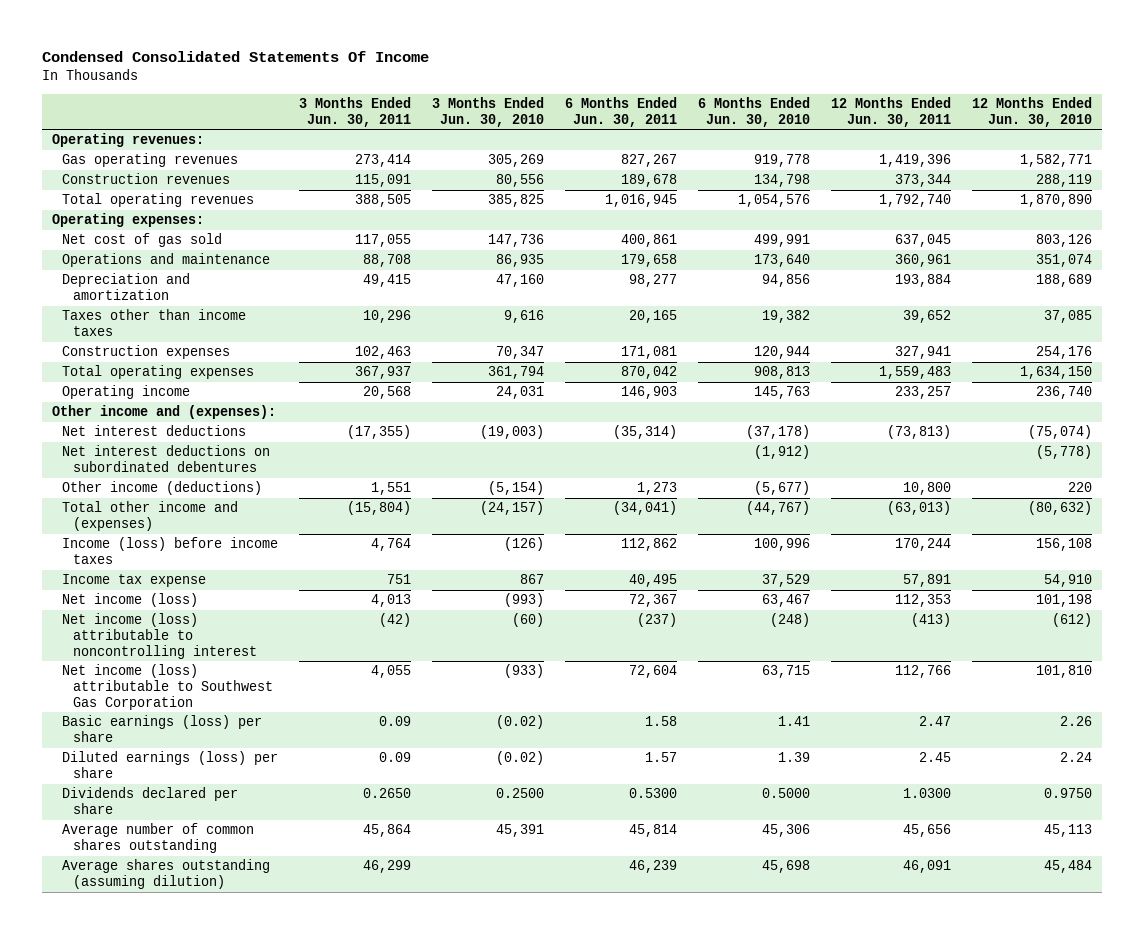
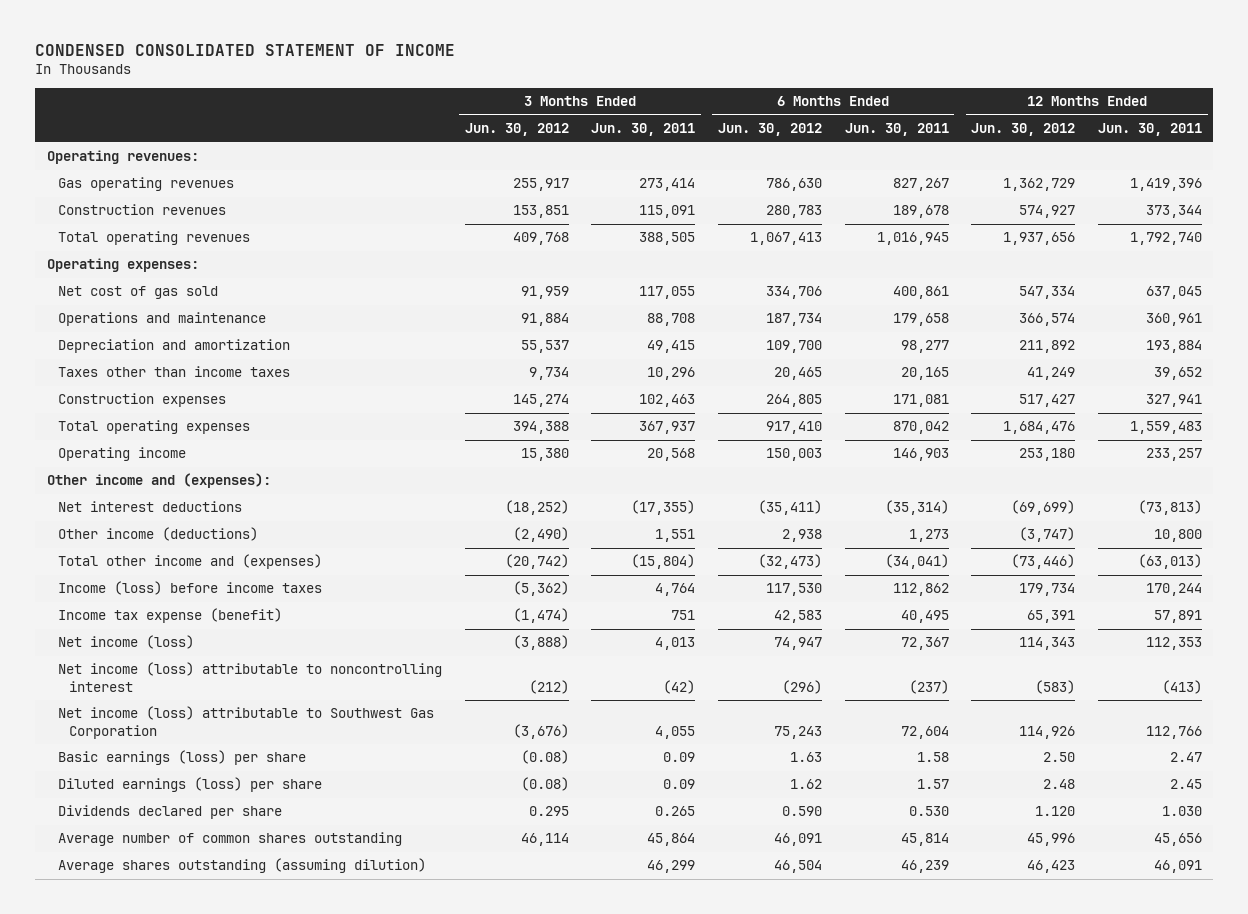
- Condensed Consolidated Statements Of Income
+ CONDENSED CONSOLIDATED STATEMENT OF INCOME
- | 3 Months Ended Jun. 30, 2011 | 3 Months Ended Jun. 30, 2010 | 6 Months Ended Jun. 30, 2011 | 6 Months Ended Jun. 30, 2010 | 12 Months Ended Jun. 30, 2011 | 12 Months Ended Jun. 30, 2010
+ | 3 Months Ended Jun. 30, 2012 | 3 Months Ended Jun. 30, 2011 | 6 Months Ended Jun. 30, 2012 | 6 Months Ended Jun. 30, 2011 | 12 Months Ended Jun. 30, 2012 | 12 Months Ended Jun. 30, 2011
- Net interest deductions on subordinated debentures | | | | (1,912) | | (5,778)
- Income tax expense | 751 | 867 | 40,495 | 37,529 | 57,891 | 54,910
+ Income tax expense (benefit) | (1,474) | 751 | 42,583 | 40,495 | 65,391 | 57,891
- Dividends declared per share | 0.2650 | 0.2500 | 0.5300 | 0.5000 | 1.0300 | 0.9750
+ Dividends declared per share | 0.295 | 0.265 | 0.590 | 0.530 | 1.120 | 1.030

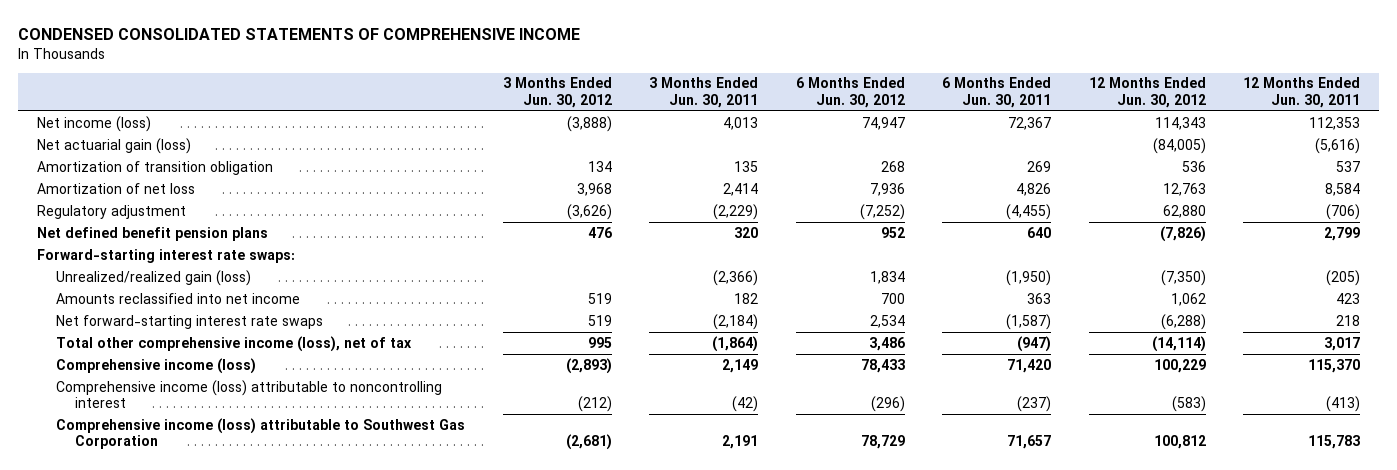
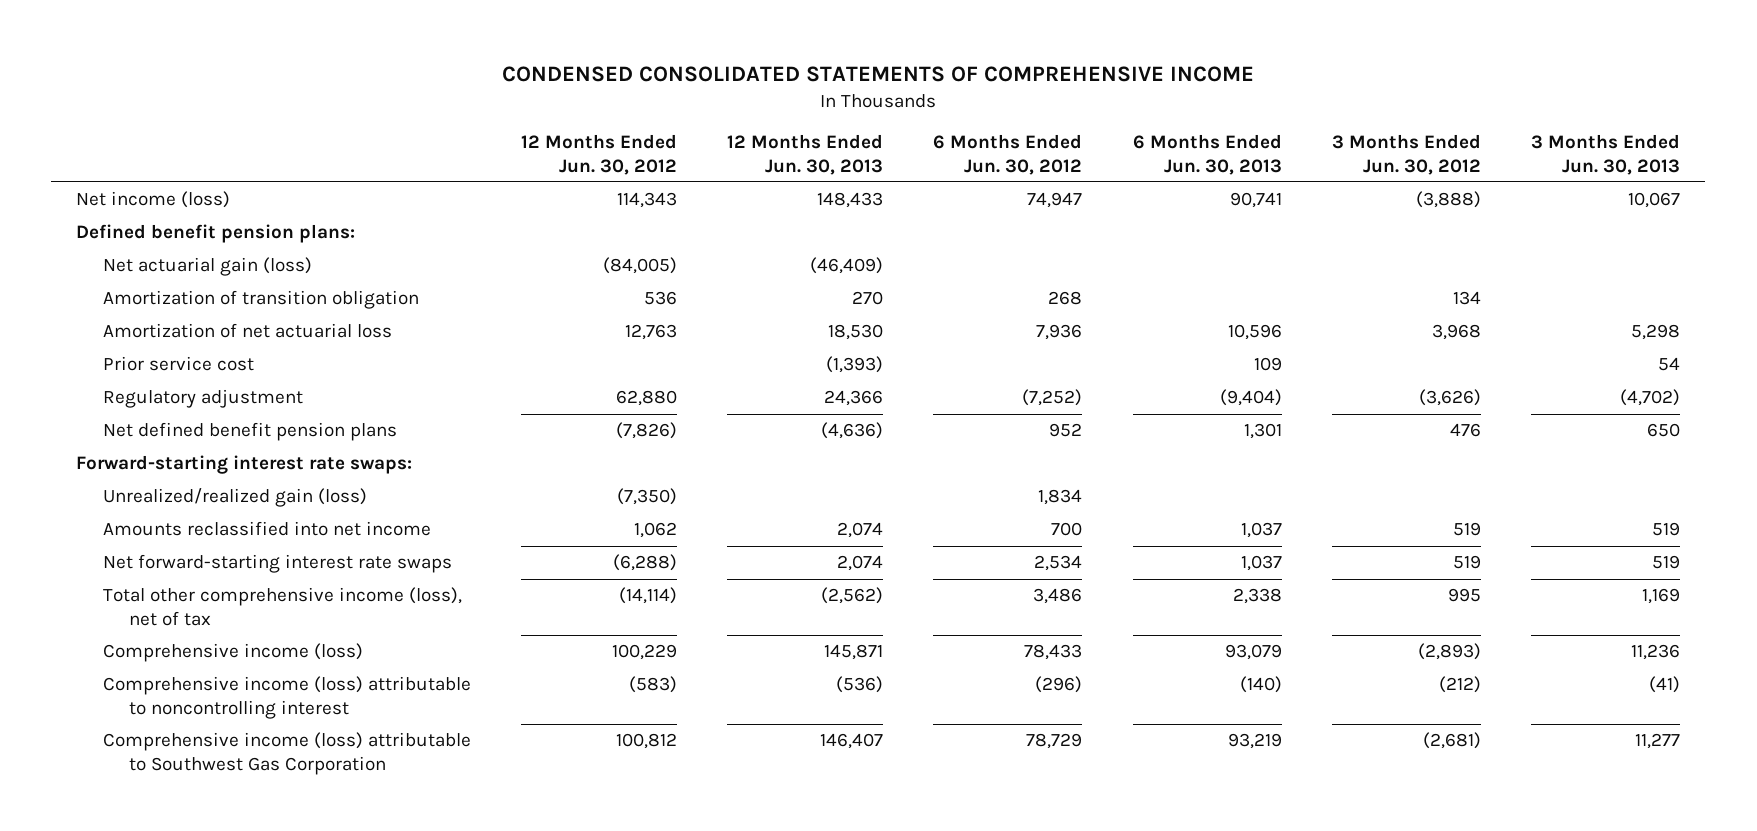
- | 3 Months Ended Jun. 30, 2012 | 3 Months Ended Jun. 30, 2011 | 6 Months Ended Jun. 30, 2012 | 6 Months Ended Jun. 30, 2011 | 12 Months Ended Jun. 30, 2012 | 12 Months Ended Jun. 30, 2011
+ | 12 Months Ended Jun. 30, 2012 | 12 Months Ended Jun. 30, 2013 | 6 Months Ended Jun. 30, 2012 | 6 Months Ended Jun. 30, 2013 | 3 Months Ended Jun. 30, 2012 | 3 Months Ended Jun. 30, 2013
+ Defined benefit pension plans:
- Amortization of net loss | 3,968 | 2,414 | 7,936 | 4,826 | 12,763 | 8,584
+ Amortization of net actuarial loss | 12,763 | 18,530 | 7,936 | 10,596 | 3,968 | 5,298
+ Prior service cost | | (1,393) | | 109 | | 54

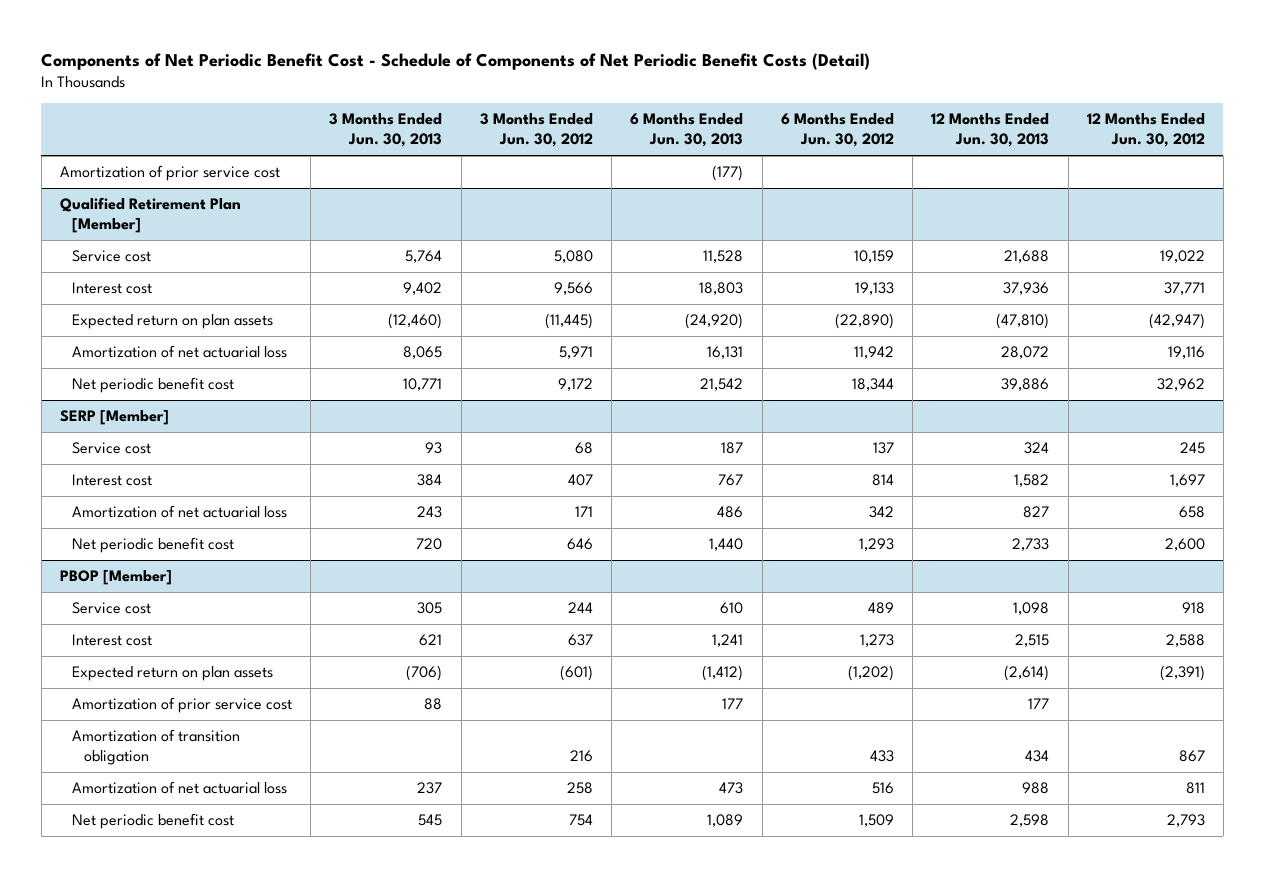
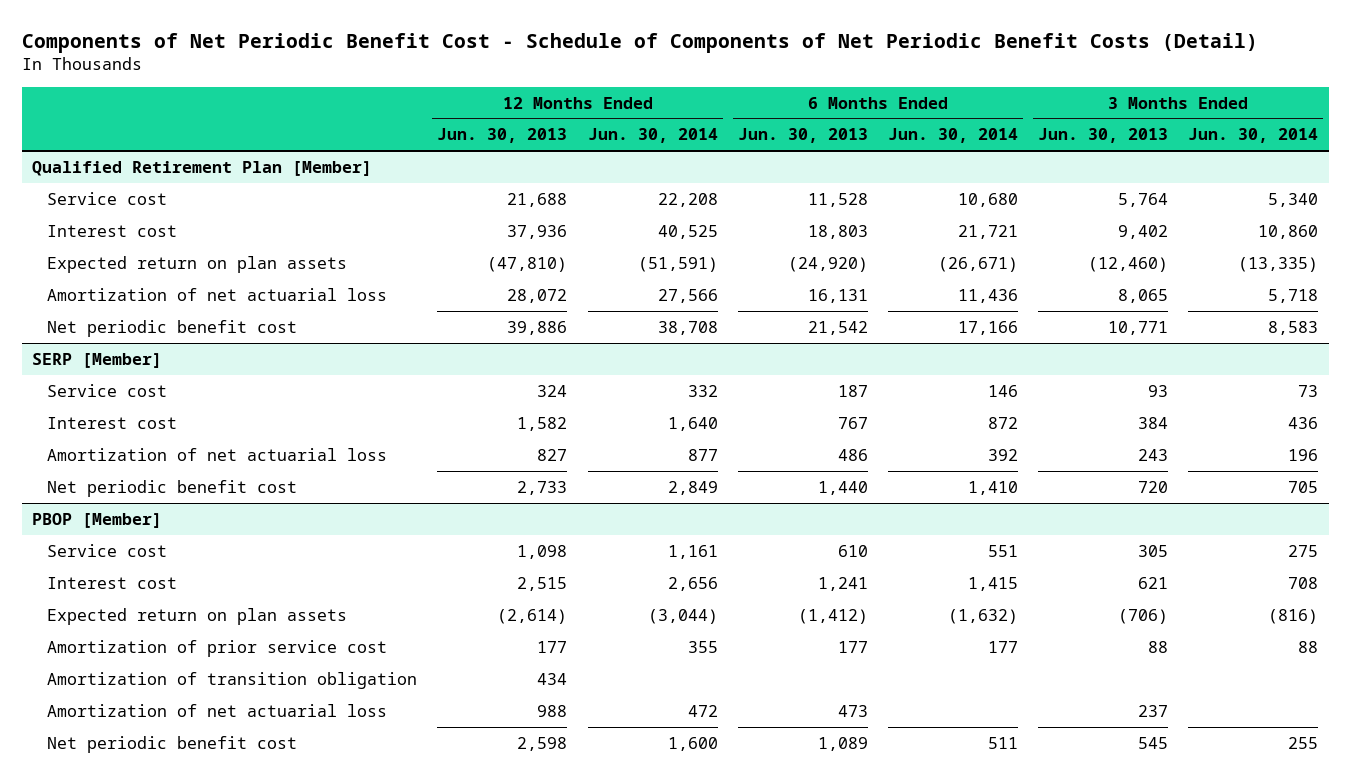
- | 3 Months Ended Jun. 30, 2013 | 3 Months Ended Jun. 30, 2012 | 6 Months Ended Jun. 30, 2013 | 6 Months Ended Jun. 30, 2012 | 12 Months Ended Jun. 30, 2013 | 12 Months Ended Jun. 30, 2012
+ | 12 Months Ended Jun. 30, 2013 | 12 Months Ended Jun. 30, 2014 | 6 Months Ended Jun. 30, 2013 | 6 Months Ended Jun. 30, 2014 | 3 Months Ended Jun. 30, 2013 | 3 Months Ended Jun. 30, 2014
- Amortization of prior service cost | | | (177) | | |

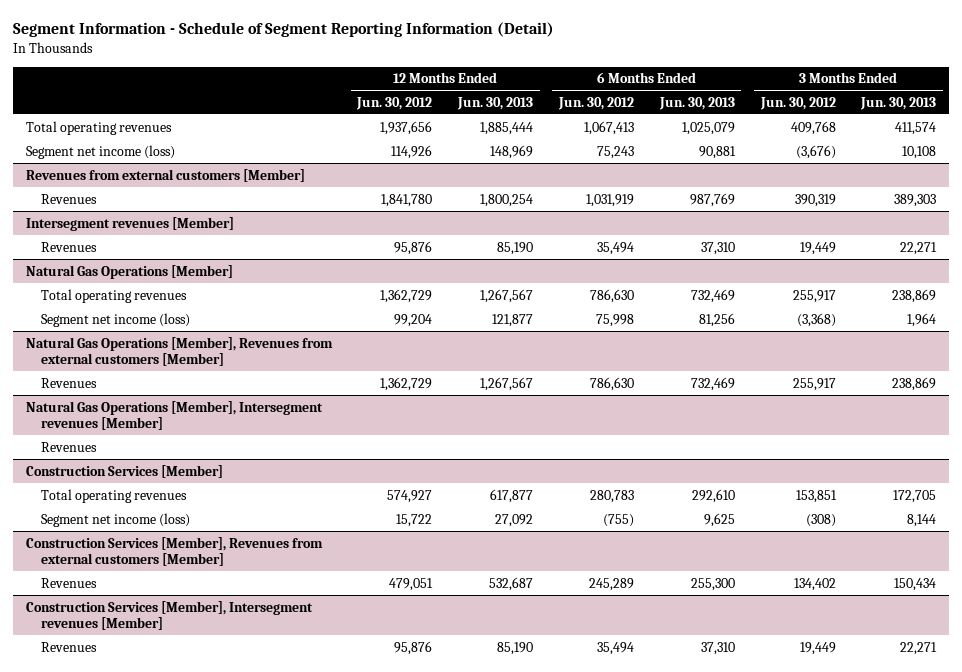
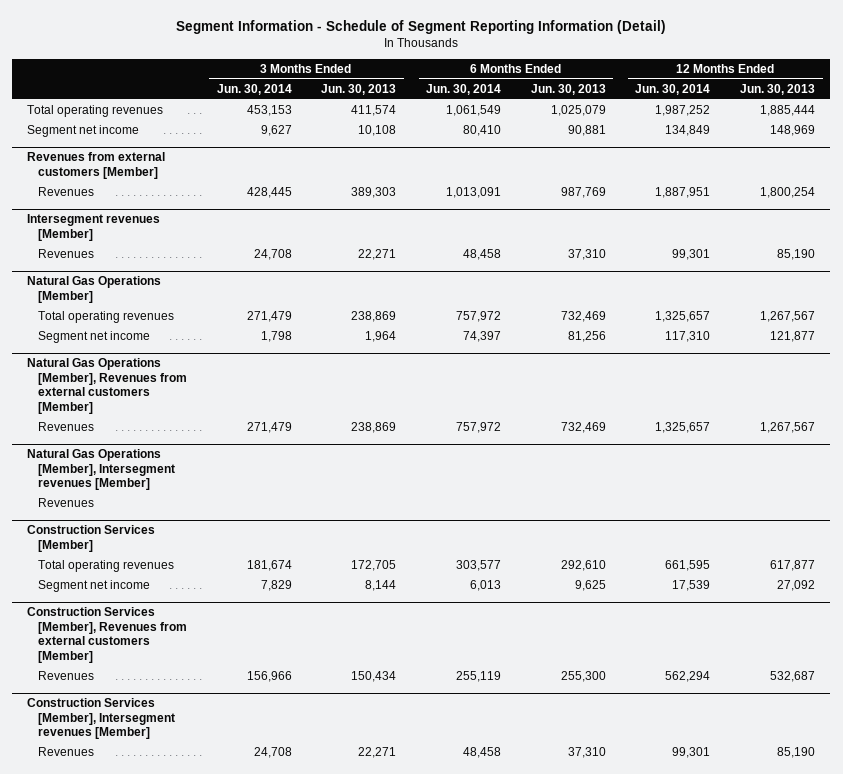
- | 12 Months Ended Jun. 30, 2012 | 12 Months Ended Jun. 30, 2013 | 6 Months Ended Jun. 30, 2012 | 6 Months Ended Jun. 30, 2013 | 3 Months Ended Jun. 30, 2012 | 3 Months Ended Jun. 30, 2013
+ | 3 Months Ended Jun. 30, 2014 | 3 Months Ended Jun. 30, 2013 | 6 Months Ended Jun. 30, 2014 | 6 Months Ended Jun. 30, 2013 | 12 Months Ended Jun. 30, 2014 | 12 Months Ended Jun. 30, 2013
- Segment net income (loss) | 114,926 | 148,969 | 75,243 | 90,881 | (3,676) | 10,108
+ Segment net income | 9,627 | 10,108 | 80,410 | 90,881 | 134,849 | 148,969
@ Natural Gas Operations [Member]
- Segment net income (loss) | 99,204 | 121,877 | 75,998 | 81,256 | (3,368) | 1,964
+ Segment net income | 1,798 | 1,964 | 74,397 | 81,256 | 117,310 | 121,877
@ Construction Services [Member]
- Segment net income (loss) | 15,722 | 27,092 | (755) | 9,625 | (308) | 8,144
+ Segment net income | 7,829 | 8,144 | 6,013 | 9,625 | 17,539 | 27,092

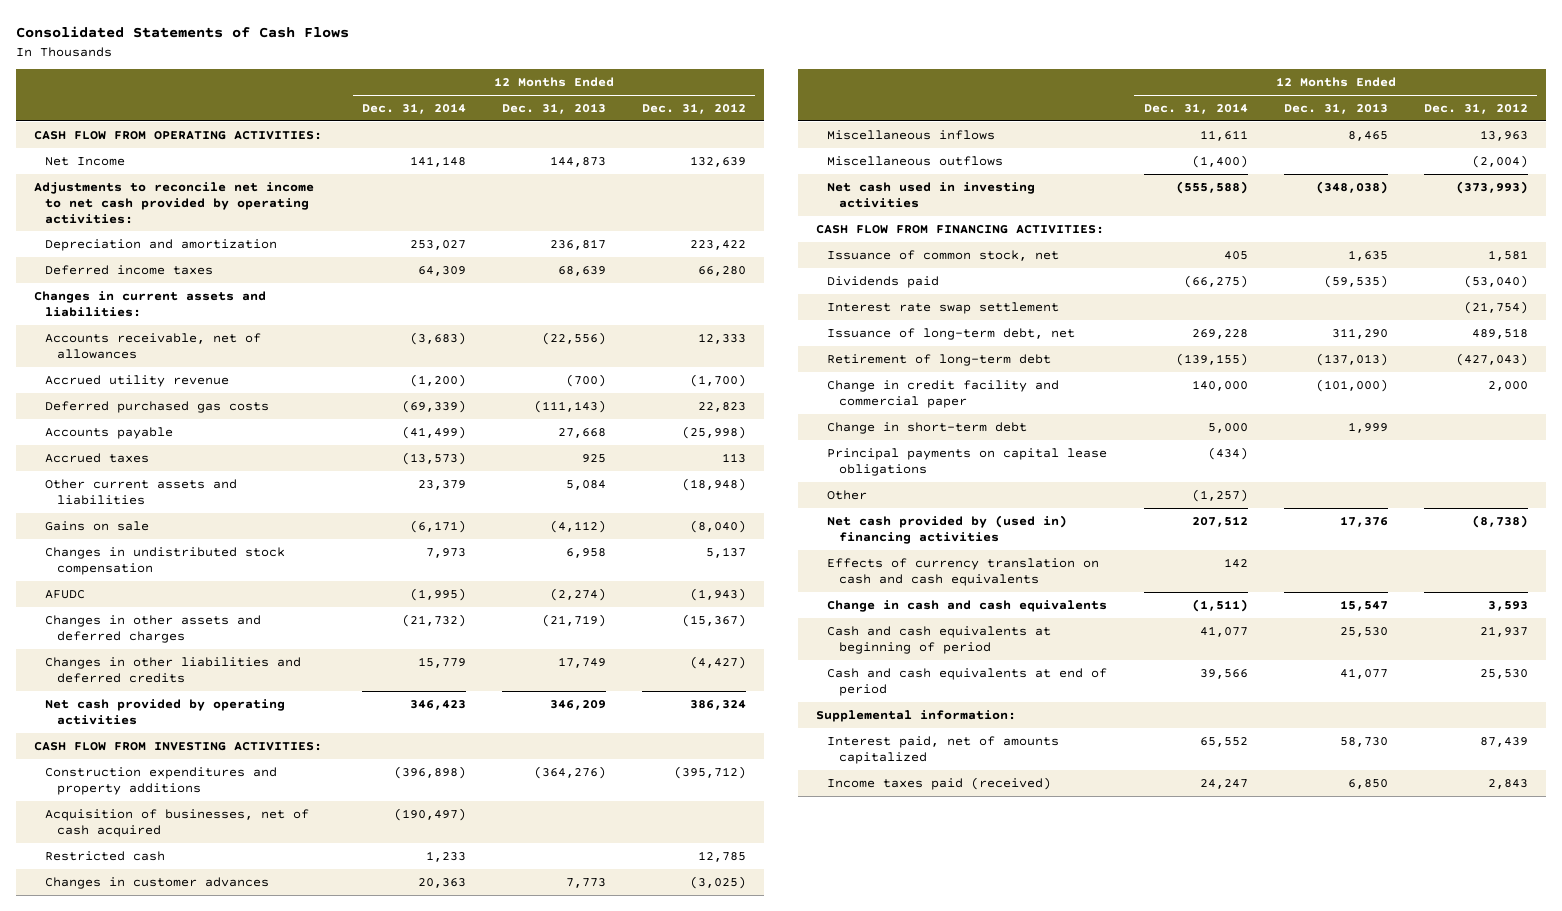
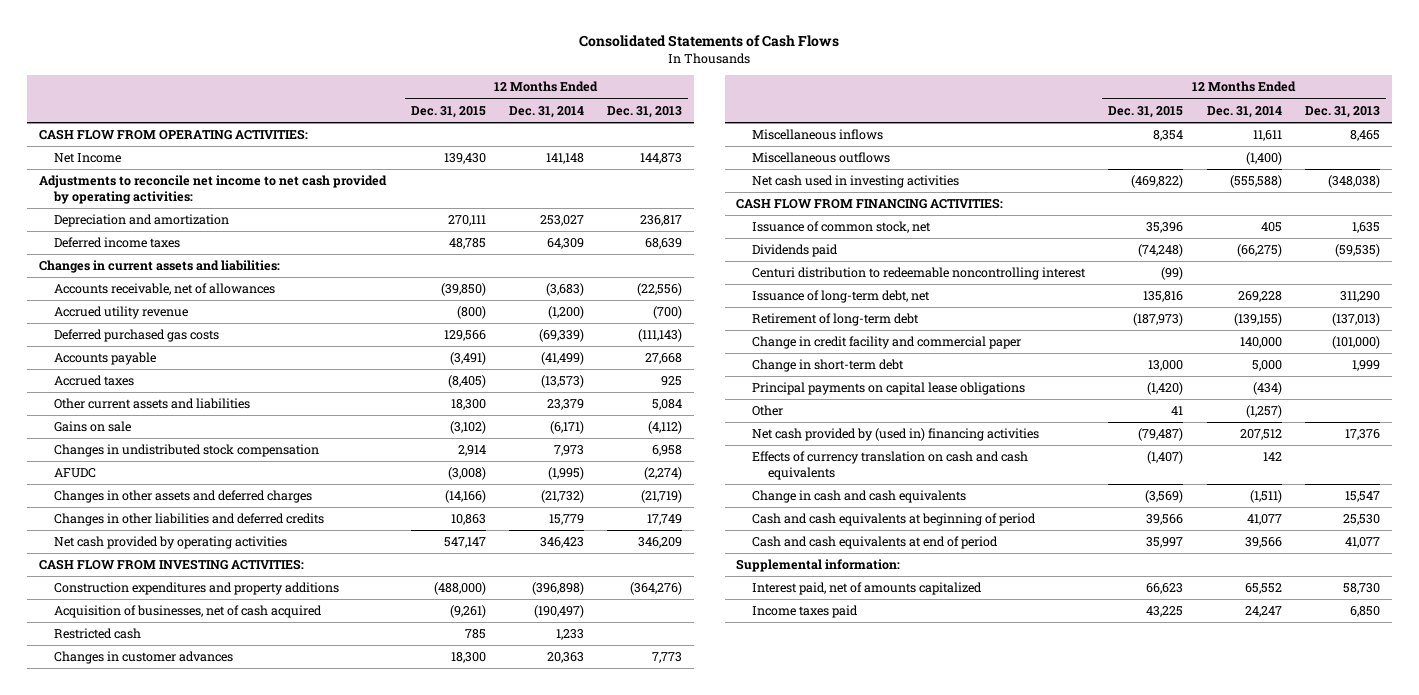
- | 12 Months Ended Dec. 31, 2014 | 12 Months Ended Dec. 31, 2013 | 12 Months Ended Dec. 31, 2012
+ | 12 Months Ended Dec. 31, 2015 | 12 Months Ended Dec. 31, 2014 | 12 Months Ended Dec. 31, 2013
- Interest rate swap settlement | | | (21,754)
+ Centuri distribution to redeemable noncontrolling interest | (99) | |
- Income taxes paid (received) | 24,247 | 6,850 | 2,843
+ Income taxes paid | 43,225 | 24,247 | 6,850

